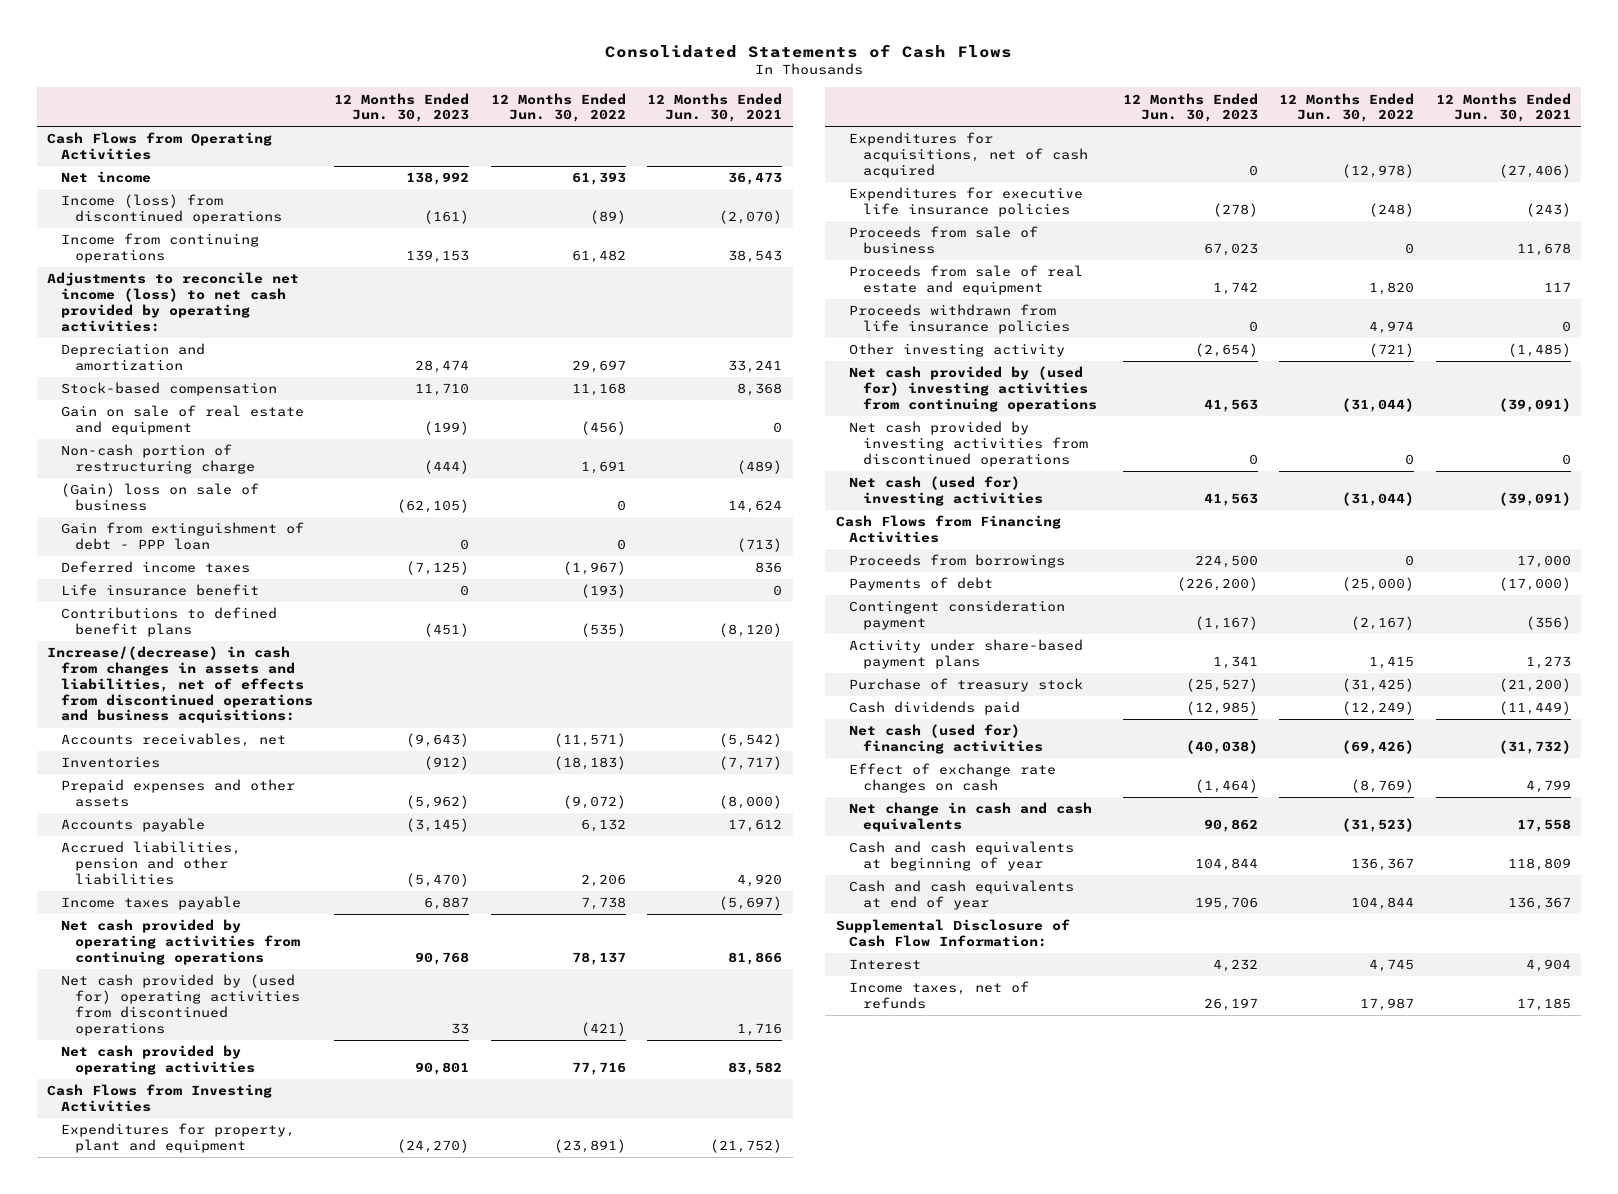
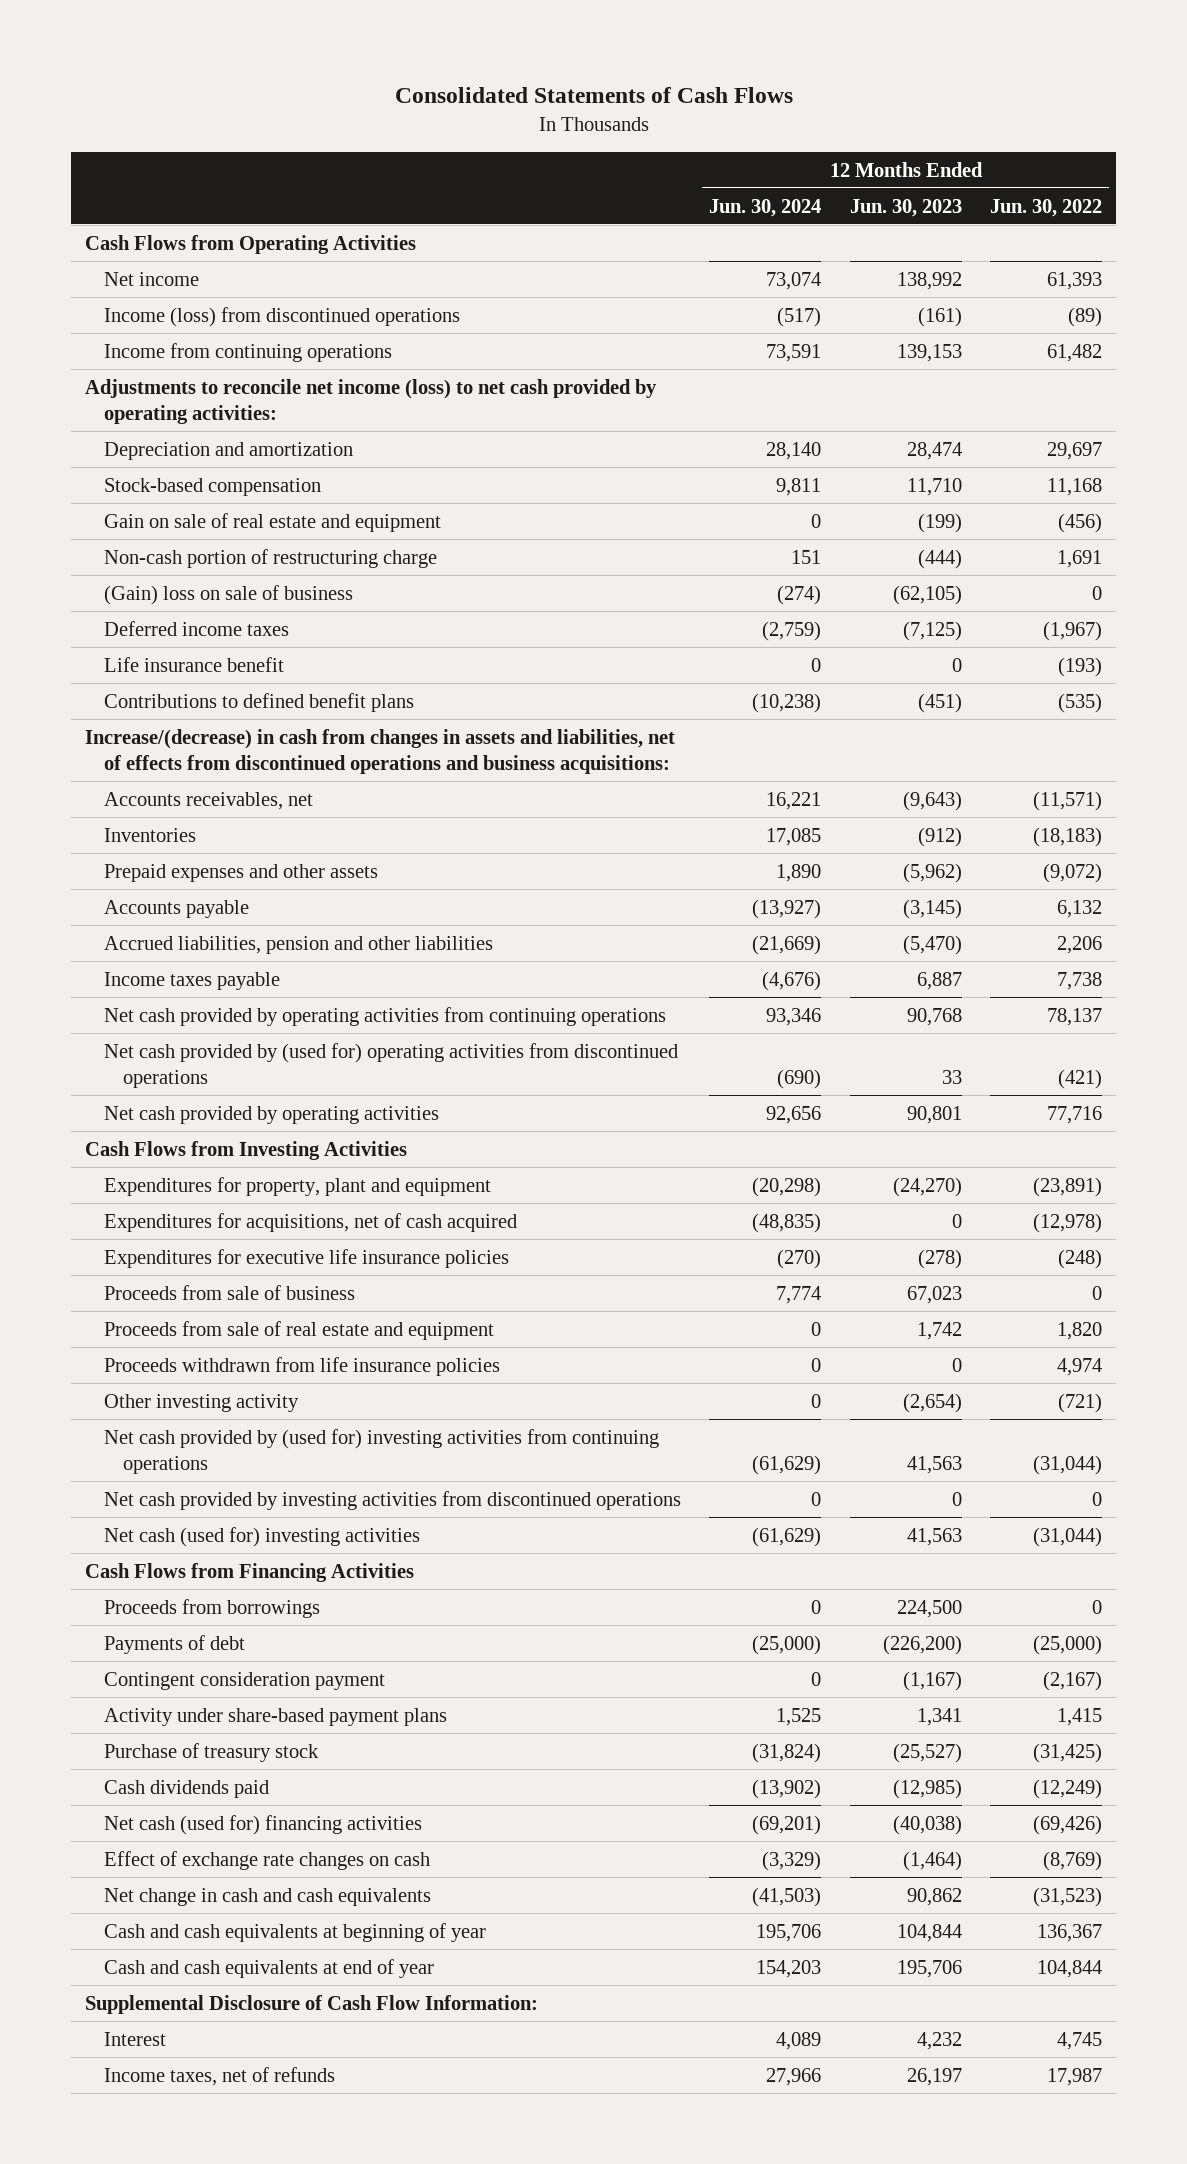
- | 12 Months Ended Jun. 30, 2023 | 12 Months Ended Jun. 30, 2022 | 12 Months Ended Jun. 30, 2021
+ | 12 Months Ended Jun. 30, 2024 | 12 Months Ended Jun. 30, 2023 | 12 Months Ended Jun. 30, 2022
- Gain from extinguishment of debt - PPP loan | 0 | 0 | (713)

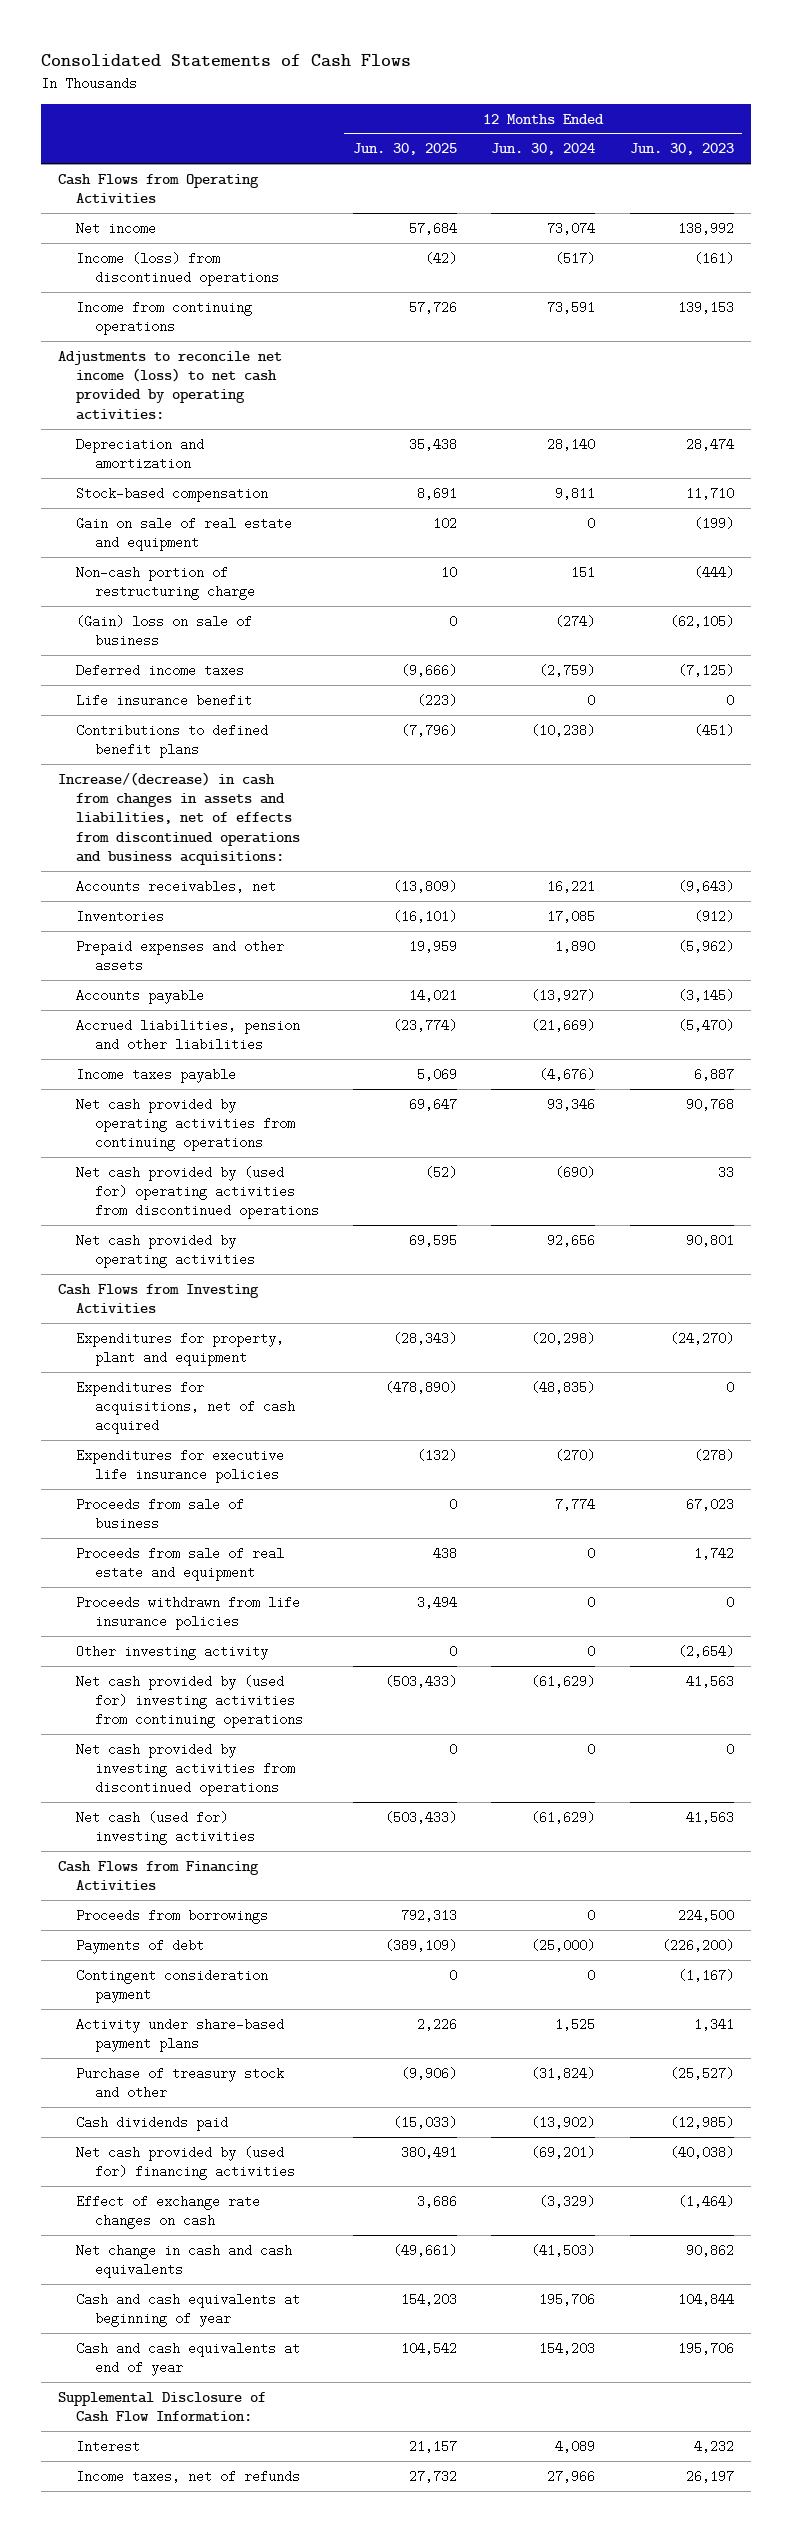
- | 12 Months Ended Jun. 30, 2024 | 12 Months Ended Jun. 30, 2023 | 12 Months Ended Jun. 30, 2022
+ | 12 Months Ended Jun. 30, 2025 | 12 Months Ended Jun. 30, 2024 | 12 Months Ended Jun. 30, 2023
- Purchase of treasury stock | (31,824) | (25,527) | (31,425)
+ Purchase of treasury stock and other | (9,906) | (31,824) | (25,527)
- Net cash (used for) financing activities | (69,201) | (40,038) | (69,426)
+ Net cash provided by (used for) financing activities | 380,491 | (69,201) | (40,038)

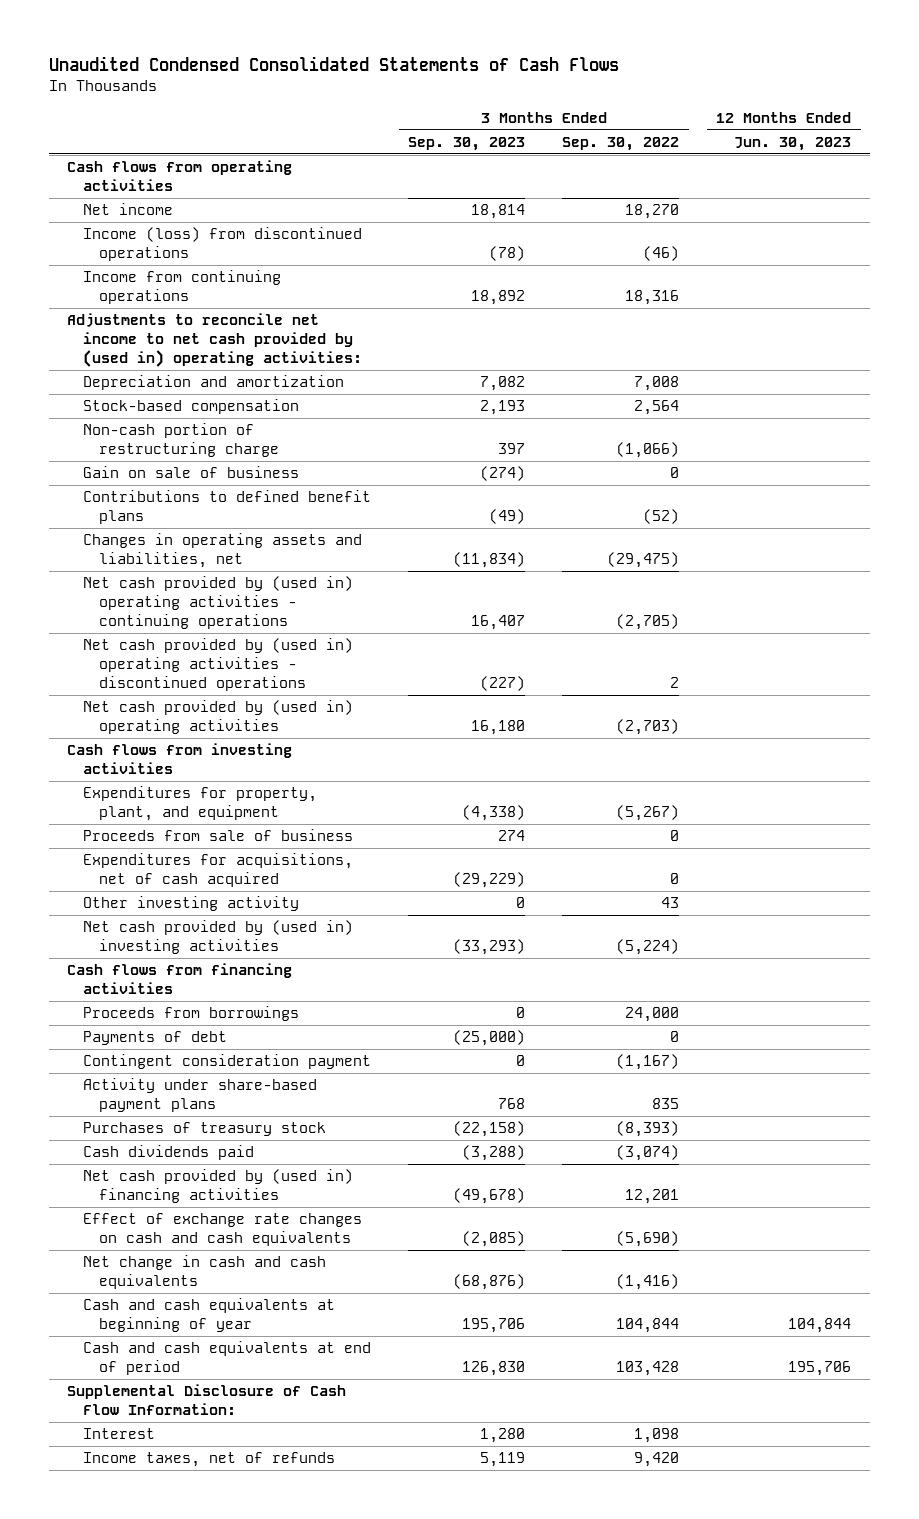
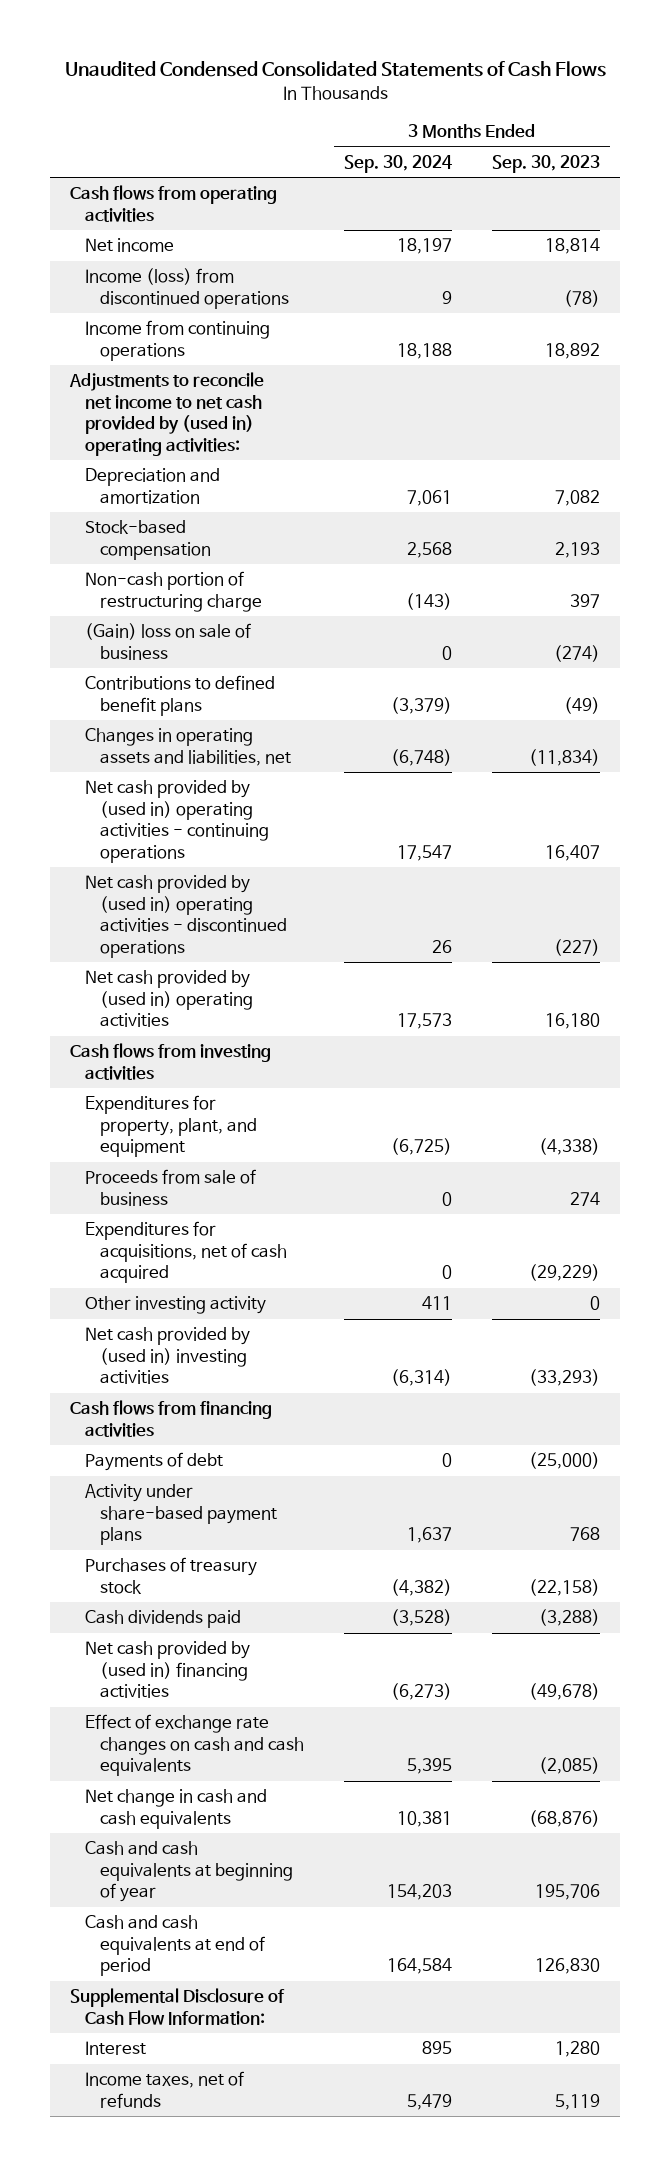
- | 3 Months Ended Sep. 30, 2023 | 3 Months Ended Sep. 30, 2022 | 12 Months Ended Jun. 30, 2023
+ | 3 Months Ended Sep. 30, 2024 | 3 Months Ended Sep. 30, 2023
- Gain on sale of business | (274) | 0 |
+ (Gain) loss on sale of business | 0 | (274)
- Proceeds from borrowings | 0 | 24,000 |
- Contingent consideration payment | 0 | (1,167) |

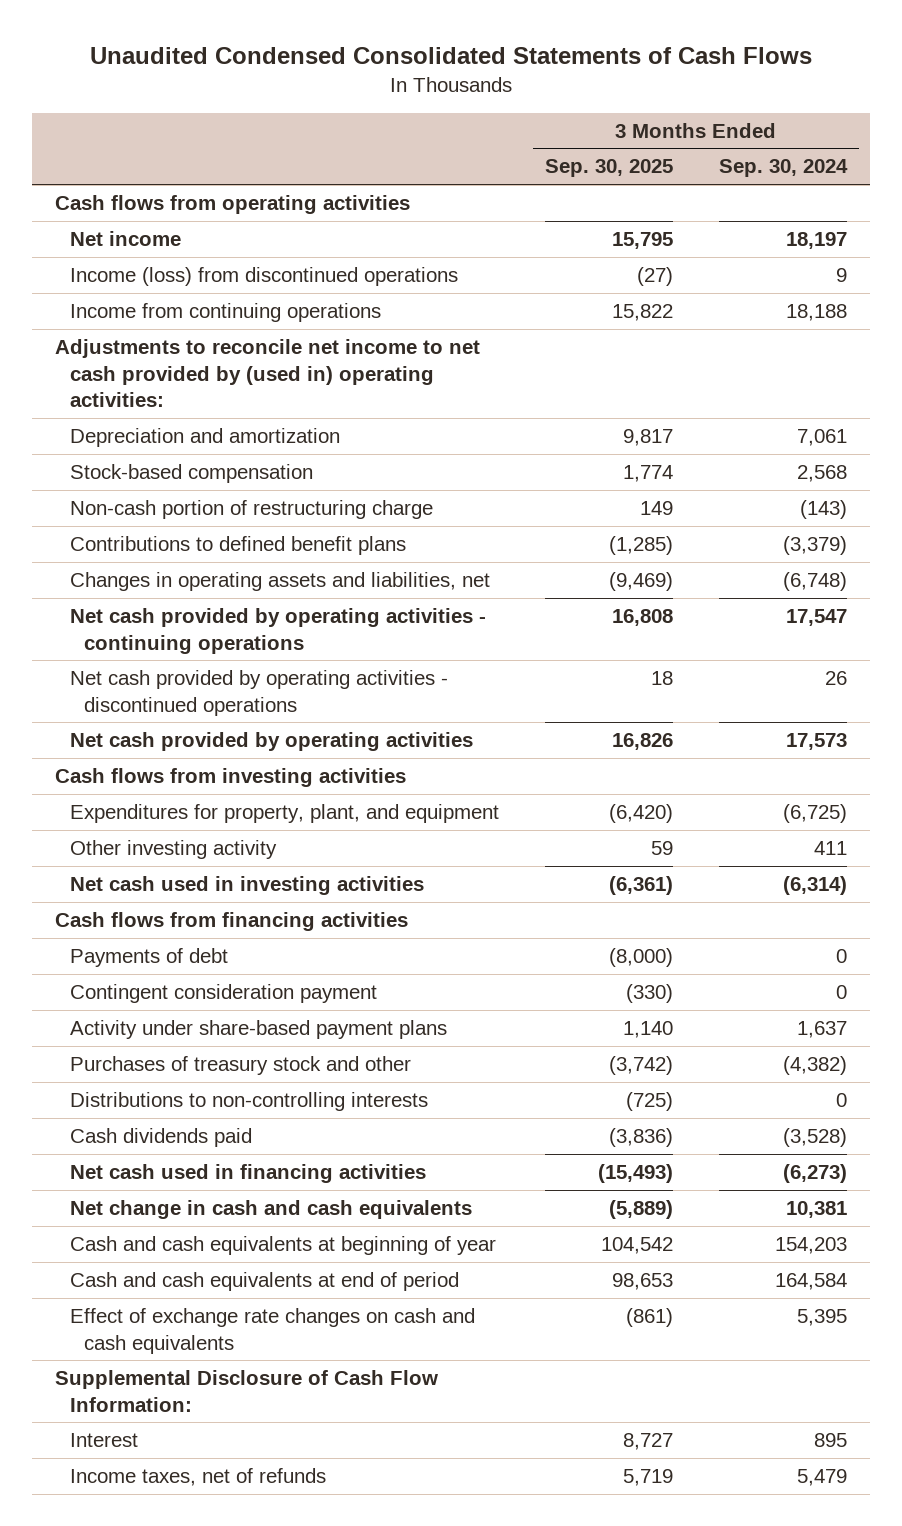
- | 3 Months Ended Sep. 30, 2024 | 3 Months Ended Sep. 30, 2023
+ | 3 Months Ended Sep. 30, 2025 | 3 Months Ended Sep. 30, 2024
- (Gain) loss on sale of business | 0 | (274)
- Net cash provided by (used in) operating activities - continuing operations | 17,547 | 16,407
- Net cash provided by (used in) operating activities - discontinued operations | 26 | (227)
- Net cash provided by (used in) operating activities | 17,573 | 16,180
+ Net cash provided by operating activities - continuing operations | 16,808 | 17,547
+ Net cash provided by operating activities - discontinued operations | 18 | 26
+ Net cash provided by operating activities | 16,826 | 17,573
- Proceeds from sale of business | 0 | 274
- Expenditures for acquisitions, net of cash acquired | 0 | (29,229)
- Net cash provided by (used in) investing activities | (6,314) | (33,293)
+ Net cash used in investing activities | (6,361) | (6,314)
+ Contingent consideration payment | (330) | 0
- Purchases of treasury stock | (4,382) | (22,158)
+ Purchases of treasury stock and other | (3,742) | (4,382)
+ Distributions to non-controlling interests | (725) | 0
- Net cash provided by (used in) financing activities | (6,273) | (49,678)
+ Net cash used in financing activities | (15,493) | (6,273)
moved down: Effect of exchange rate changes on cash and cash equivalents | (861) | 5,395

